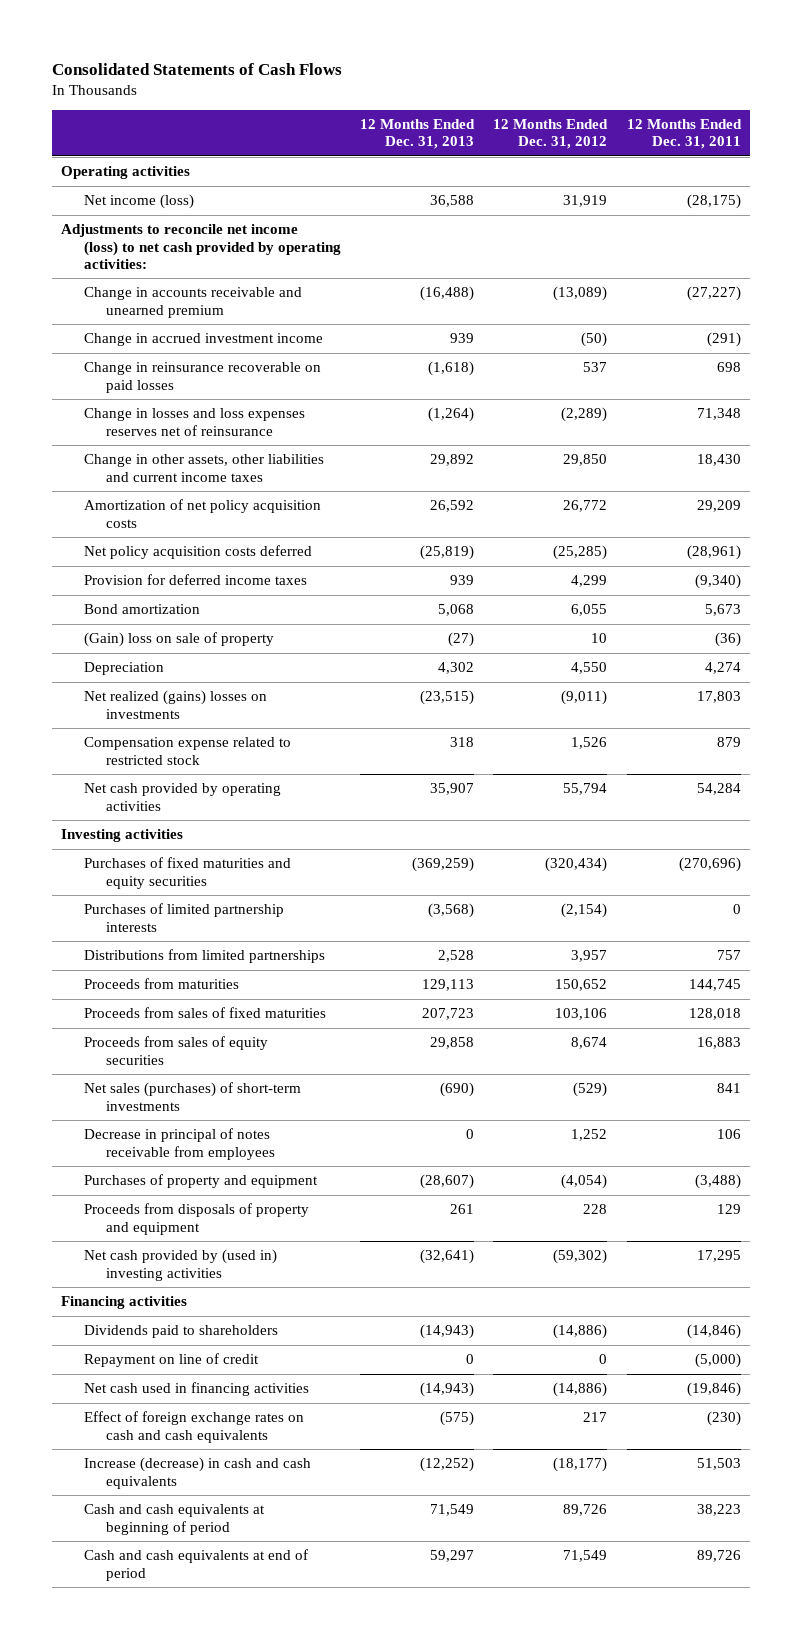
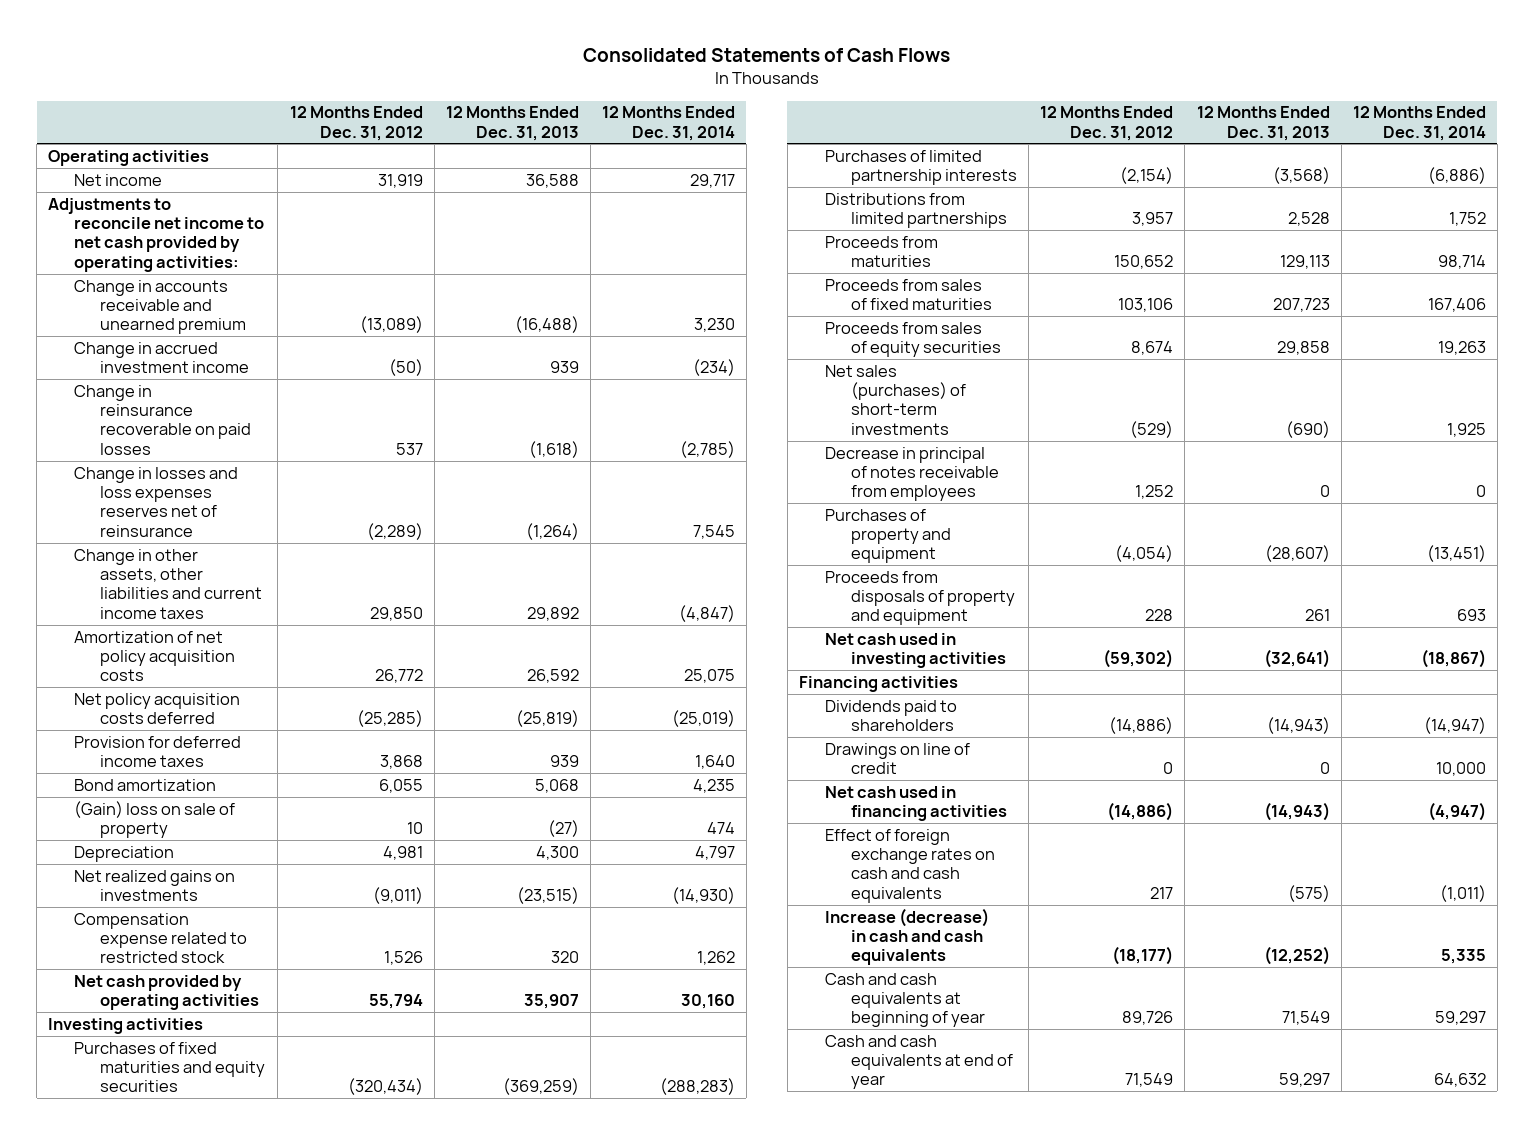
- | 12 Months Ended Dec. 31, 2013 | 12 Months Ended Dec. 31, 2012 | 12 Months Ended Dec. 31, 2011
+ | 12 Months Ended Dec. 31, 2012 | 12 Months Ended Dec. 31, 2013 | 12 Months Ended Dec. 31, 2014
- Net income (loss) | 36,588 | 31,919 | (28,175)
- Adjustments to reconcile net income (loss) to net cash provided by operating activities:
+ Net income | 31,919 | 36,588 | 29,717
+ Adjustments to reconcile net income to net cash provided by operating activities:
- Provision for deferred income taxes | 939 | 4,299 | (9,340)
+ Provision for deferred income taxes | 3,868 | 939 | 1,640
- Depreciation | 4,302 | 4,550 | 4,274
- Net realized (gains) losses on investments | (23,515) | (9,011) | 17,803
- Compensation expense related to restricted stock | 318 | 1,526 | 879
+ Depreciation | 4,981 | 4,300 | 4,797
+ Net realized gains on investments | (9,011) | (23,515) | (14,930)
+ Compensation expense related to restricted stock | 1,526 | 320 | 1,262
- Net cash provided by (used in) investing activities | (32,641) | (59,302) | 17,295
+ Net cash used in investing activities | (59,302) | (32,641) | (18,867)
- Repayment on line of credit | 0 | 0 | (5,000)
+ Drawings on line of credit | 0 | 0 | 10,000
- Cash and cash equivalents at beginning of period | 71,549 | 89,726 | 38,223
- Cash and cash equivalents at end of period | 59,297 | 71,549 | 89,726
+ Cash and cash equivalents at beginning of year | 89,726 | 71,549 | 59,297
+ Cash and cash equivalents at end of year | 71,549 | 59,297 | 64,632

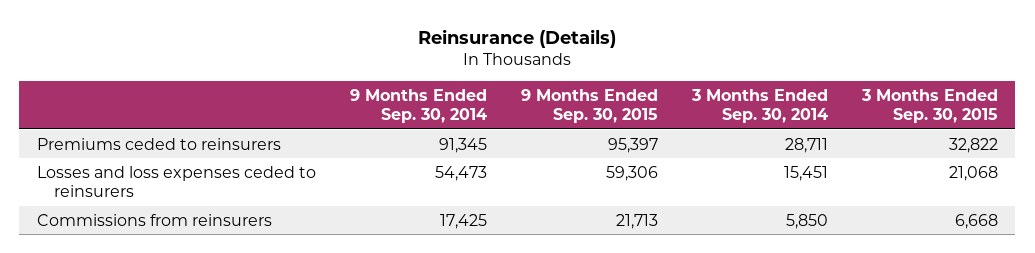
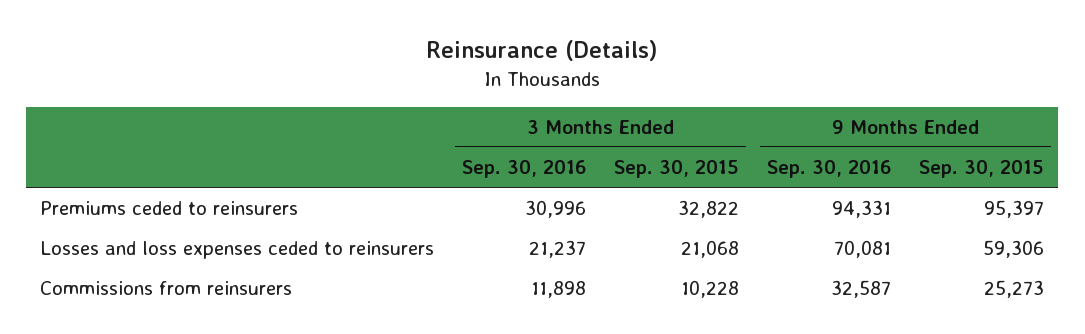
- | 9 Months Ended Sep. 30, 2014 | 9 Months Ended Sep. 30, 2015 | 3 Months Ended Sep. 30, 2014 | 3 Months Ended Sep. 30, 2015
+ | 3 Months Ended Sep. 30, 2016 | 3 Months Ended Sep. 30, 2015 | 9 Months Ended Sep. 30, 2016 | 9 Months Ended Sep. 30, 2015
- Commissions from reinsurers | 17,425 | 21,713 | 5,850 | 6,668
+ Commissions from reinsurers | 11,898 | 10,228 | 32,587 | 25,273

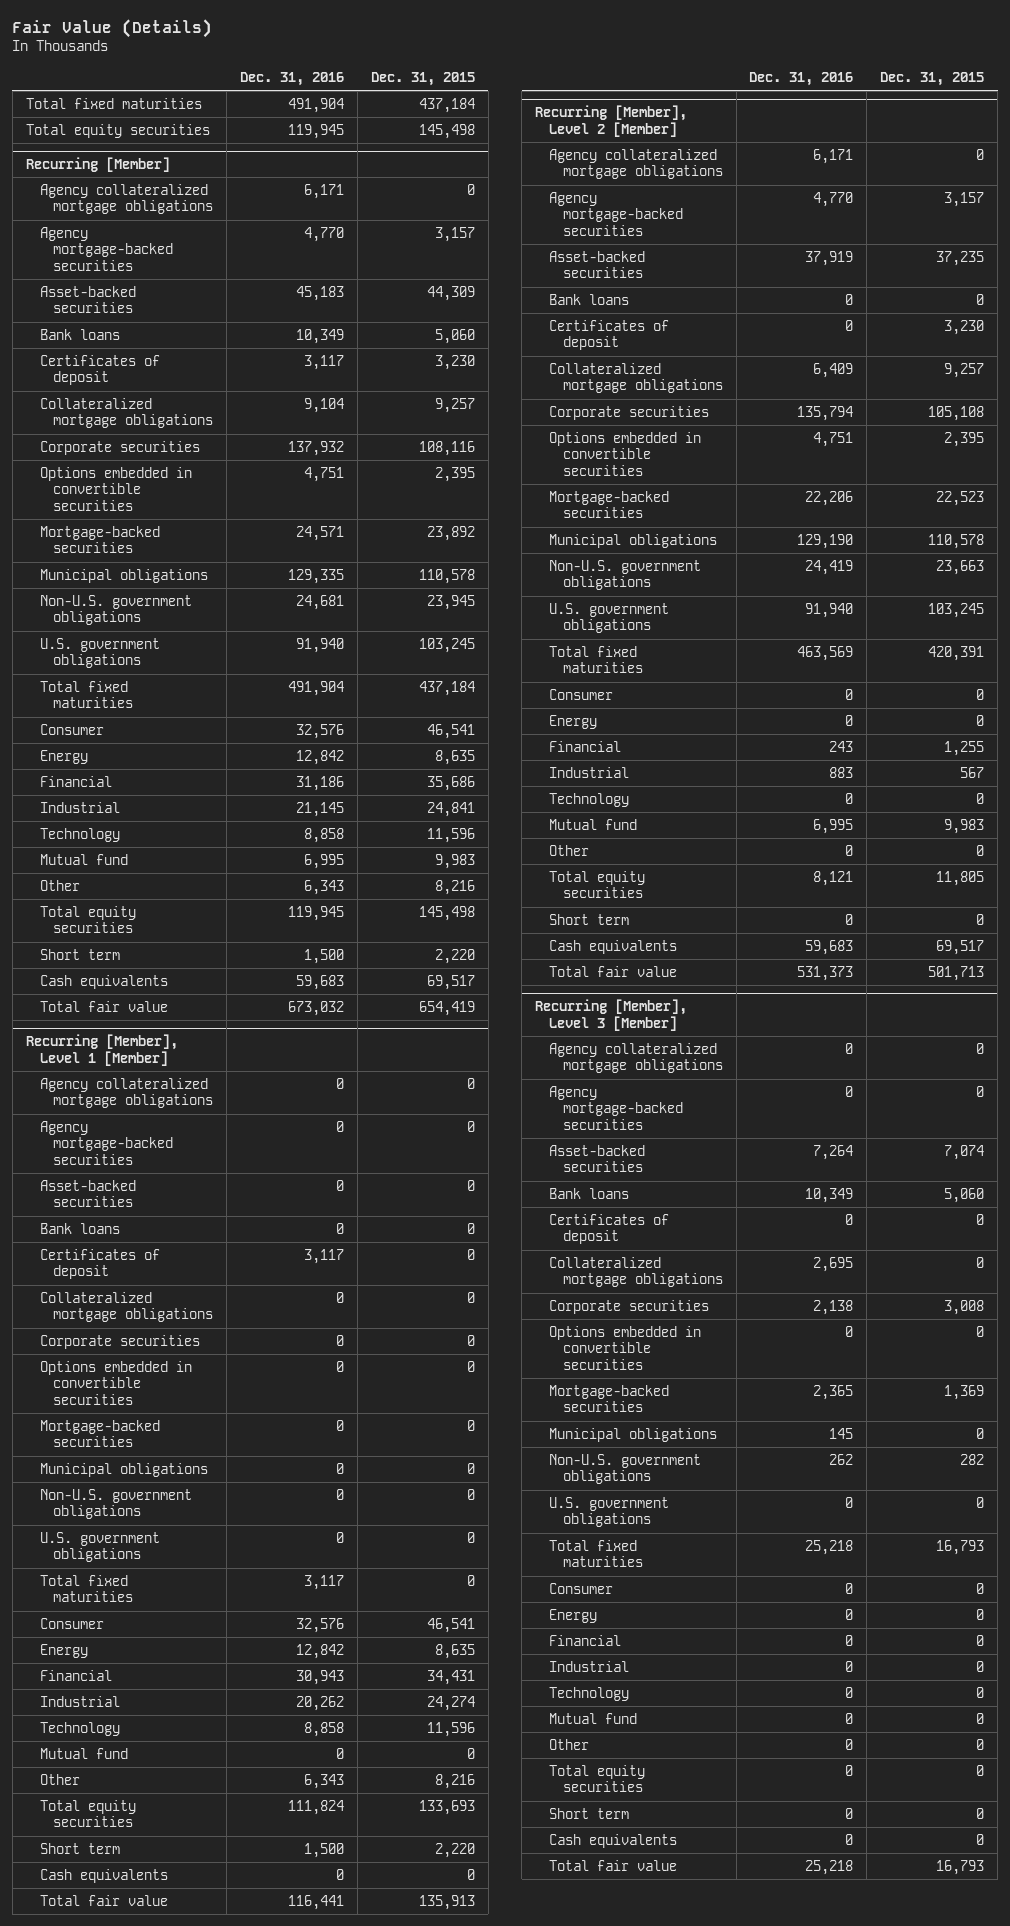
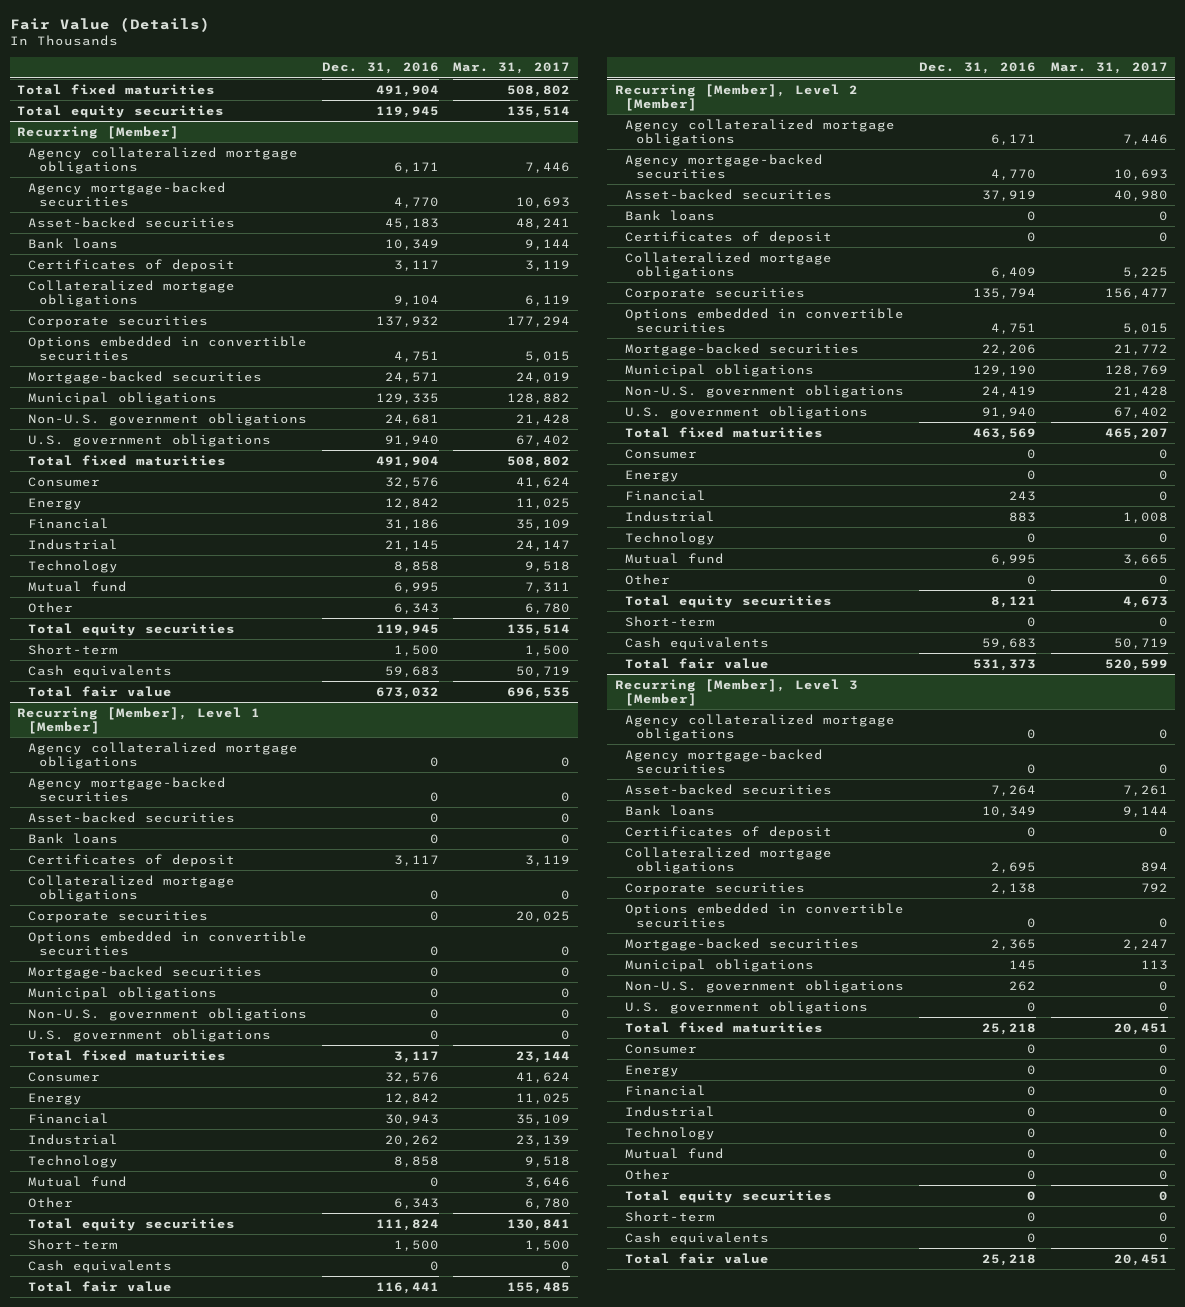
- | Dec. 31, 2016 | Dec. 31, 2015
+ | Dec. 31, 2016 | Mar. 31, 2017
@ Recurring [Member]
- Short term | 1,500 | 2,220
+ Short-term | 1,500 | 1,500
@ Recurring [Member], Level 1 [Member]
- Short term | 1,500 | 2,220
+ Short-term | 1,500 | 1,500
@ Recurring [Member], Level 2 [Member]
- Short term | 0 | 0
+ Short-term | 0 | 0
@ Recurring [Member], Level 3 [Member]
- Short term | 0 | 0
+ Short-term | 0 | 0

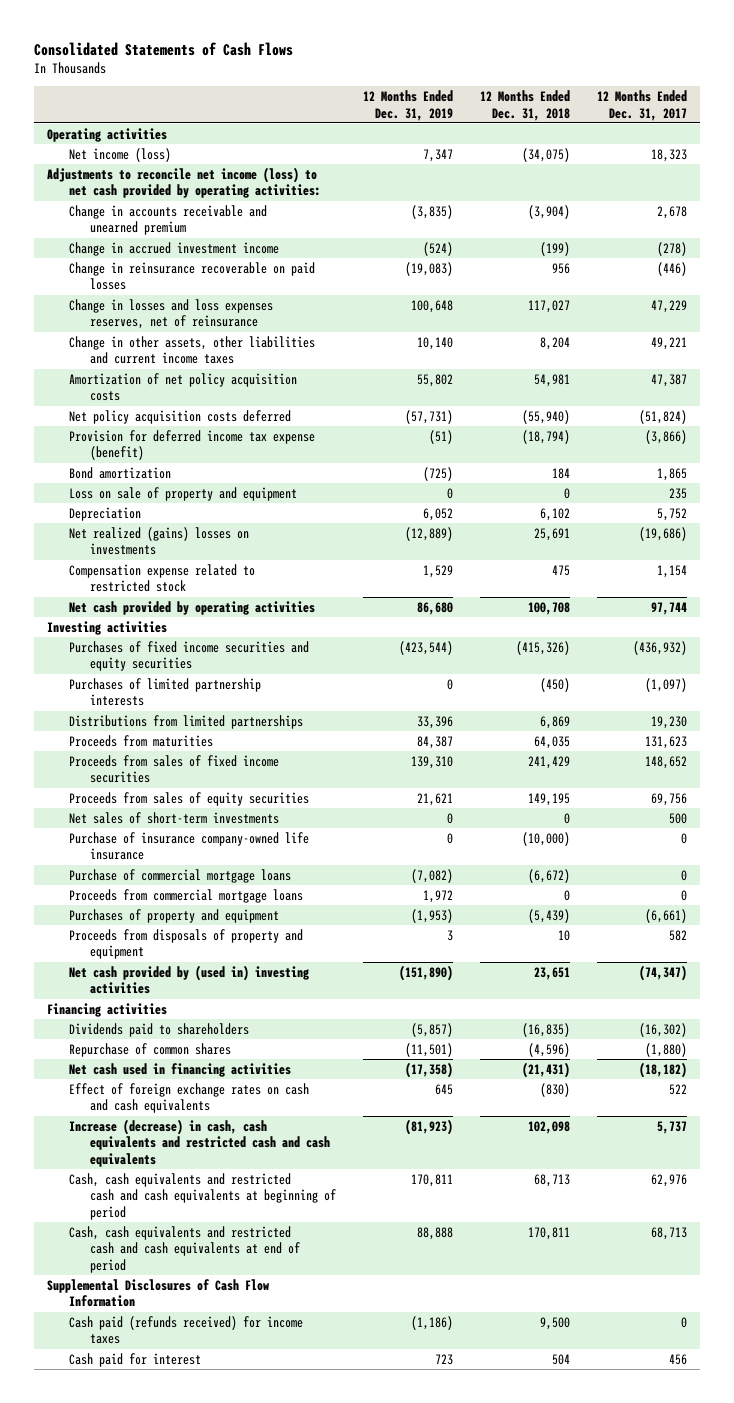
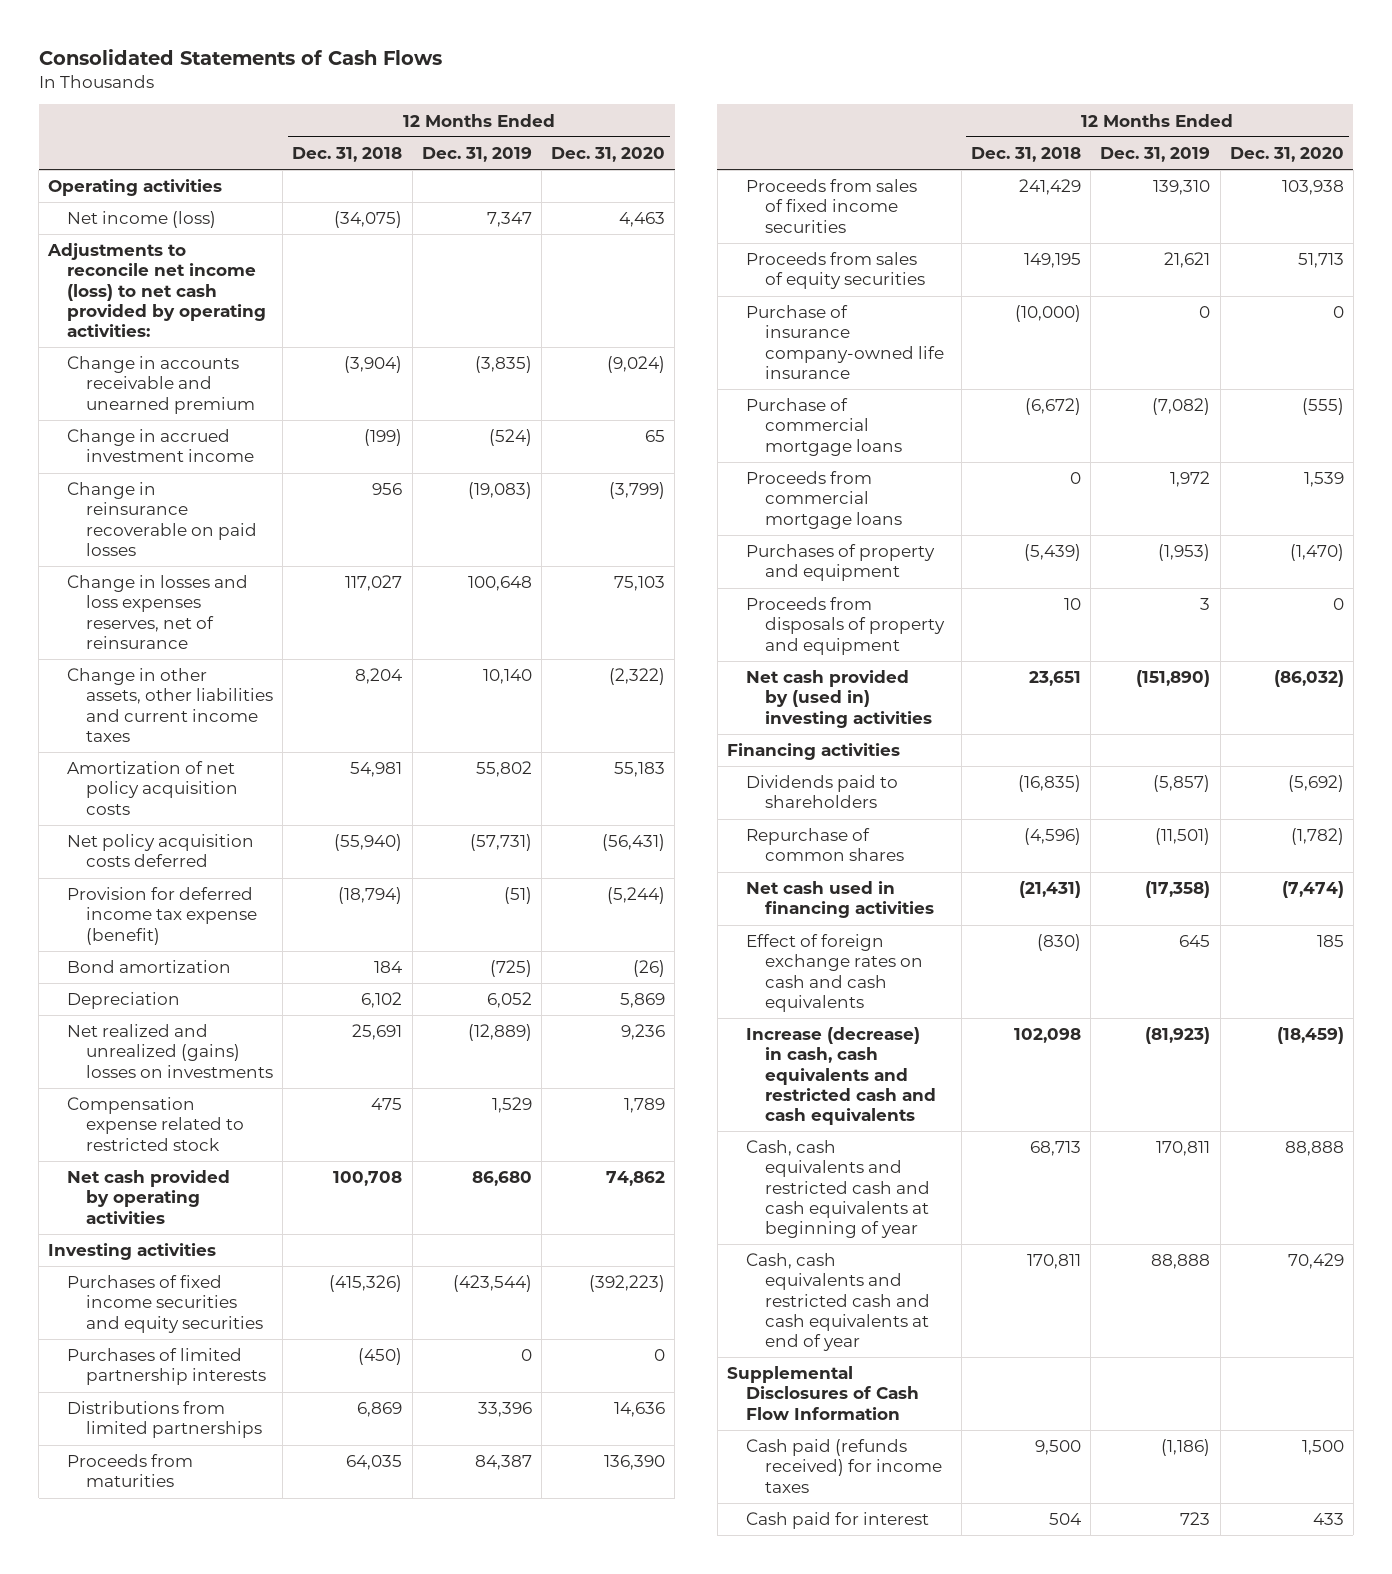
- | 12 Months Ended Dec. 31, 2019 | 12 Months Ended Dec. 31, 2018 | 12 Months Ended Dec. 31, 2017
+ | 12 Months Ended Dec. 31, 2018 | 12 Months Ended Dec. 31, 2019 | 12 Months Ended Dec. 31, 2020
- Loss on sale of property and equipment | 0 | 0 | 235
- Net realized (gains) losses on investments | (12,889) | 25,691 | (19,686)
+ Net realized and unrealized (gains) losses on investments | 25,691 | (12,889) | 9,236
- Net sales of short-term investments | 0 | 0 | 500
- Cash, cash equivalents and restricted cash and cash equivalents at beginning of period | 170,811 | 68,713 | 62,976
- Cash, cash equivalents and restricted cash and cash equivalents at end of period | 88,888 | 170,811 | 68,713
+ Cash, cash equivalents and restricted cash and cash equivalents at beginning of year | 68,713 | 170,811 | 88,888
+ Cash, cash equivalents and restricted cash and cash equivalents at end of year | 170,811 | 88,888 | 70,429

